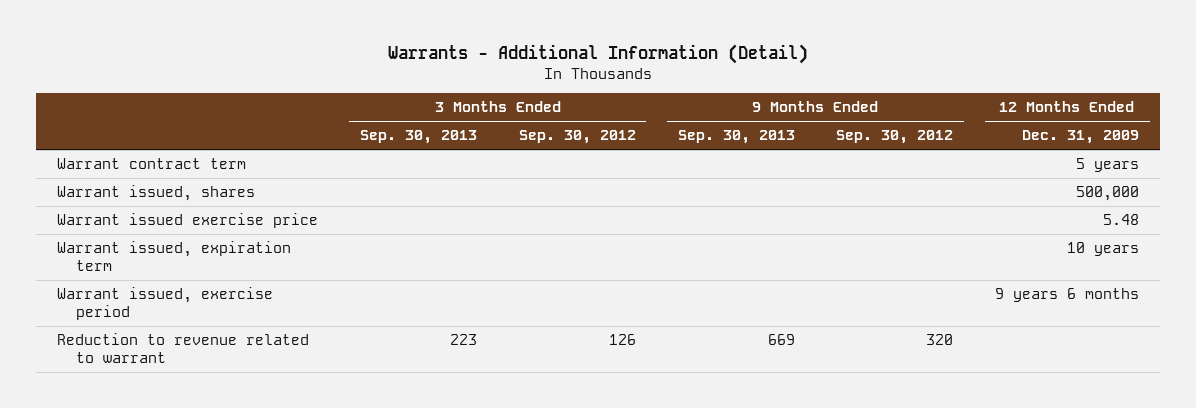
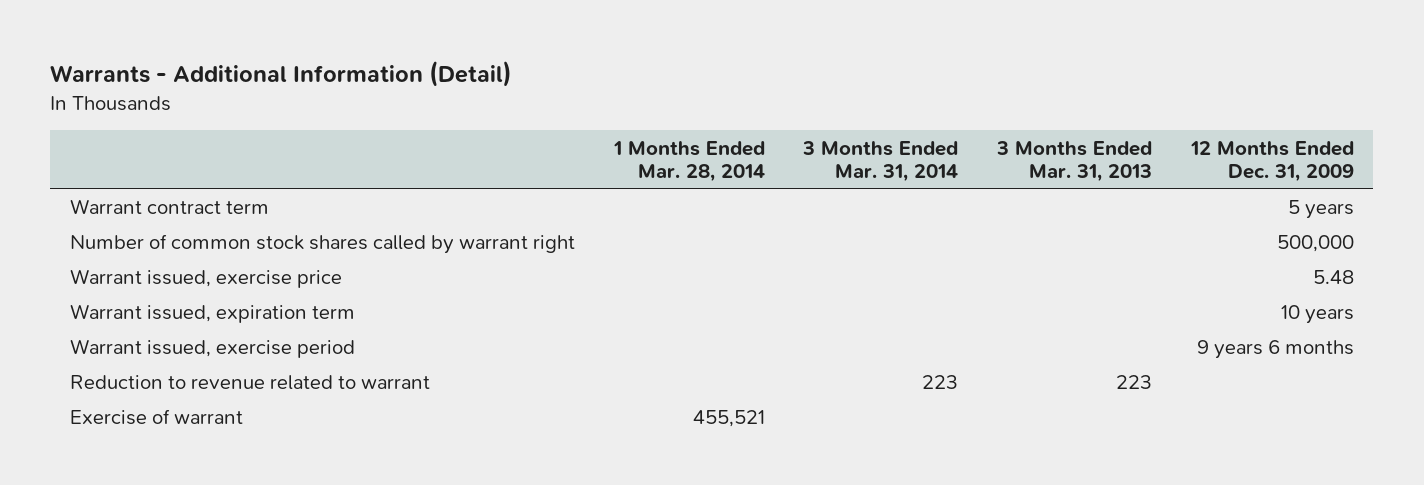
- | 3 Months Ended Sep. 30, 2013 | 3 Months Ended Sep. 30, 2012 | 9 Months Ended Sep. 30, 2013 | 9 Months Ended Sep. 30, 2012 | 12 Months Ended Dec. 31, 2009
+ | 1 Months Ended Mar. 28, 2014 | 3 Months Ended Mar. 31, 2014 | 3 Months Ended Mar. 31, 2013 | 12 Months Ended Dec. 31, 2009
- Warrant issued, shares | | | | | 500,000
- Warrant issued exercise price | | | | | 5.48
+ Number of common stock shares called by warrant right | | | | 500,000
+ Warrant issued, exercise price | | | | 5.48
+ Exercise of warrant | 455,521 | | |

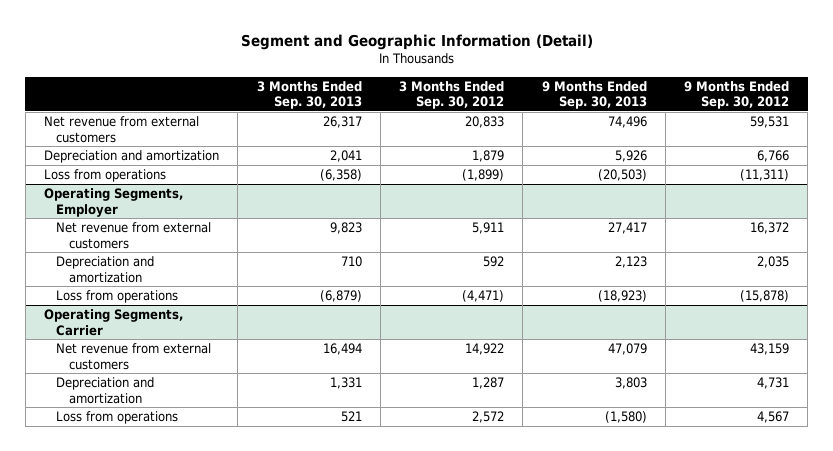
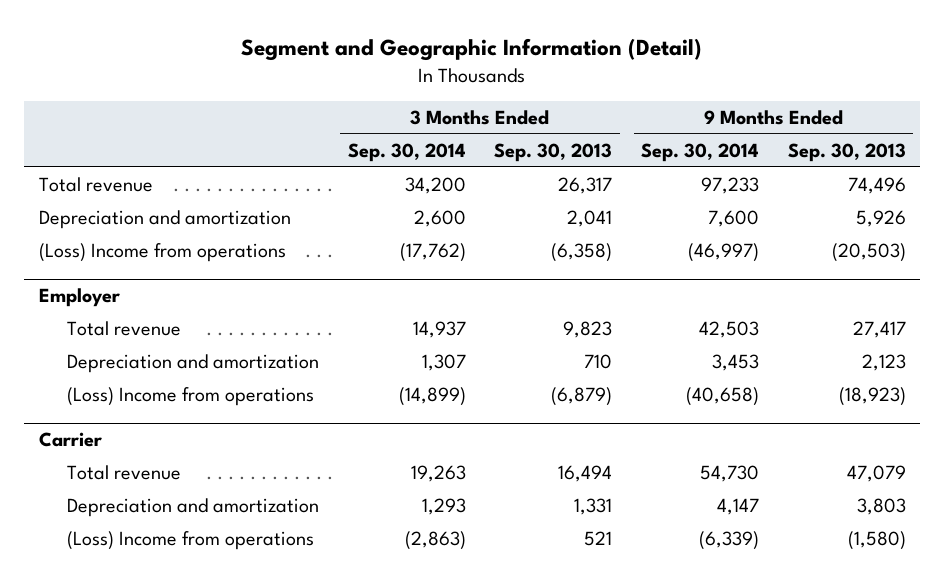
- | 3 Months Ended Sep. 30, 2013 | 3 Months Ended Sep. 30, 2012 | 9 Months Ended Sep. 30, 2013 | 9 Months Ended Sep. 30, 2012
+ | 3 Months Ended Sep. 30, 2014 | 3 Months Ended Sep. 30, 2013 | 9 Months Ended Sep. 30, 2014 | 9 Months Ended Sep. 30, 2013
- Net revenue from external customers | 26,317 | 20,833 | 74,496 | 59,531
+ Total revenue | 34,200 | 26,317 | 97,233 | 74,496
- Loss from operations | (6,358) | (1,899) | (20,503) | (11,311)
- Operating Segments, Employer
- Net revenue from external customers | 9,823 | 5,911 | 27,417 | 16,372
+ (Loss) Income from operations | (17,762) | (6,358) | (46,997) | (20,503)
+ Employer
+ Total revenue | 14,937 | 9,823 | 42,503 | 27,417
- Loss from operations | (6,879) | (4,471) | (18,923) | (15,878)
- Operating Segments, Carrier
- Net revenue from external customers | 16,494 | 14,922 | 47,079 | 43,159
+ (Loss) Income from operations | (14,899) | (6,879) | (40,658) | (18,923)
+ Carrier
+ Total revenue | 19,263 | 16,494 | 54,730 | 47,079
- Loss from operations | 521 | 2,572 | (1,580) | 4,567
+ (Loss) Income from operations | (2,863) | 521 | (6,339) | (1,580)

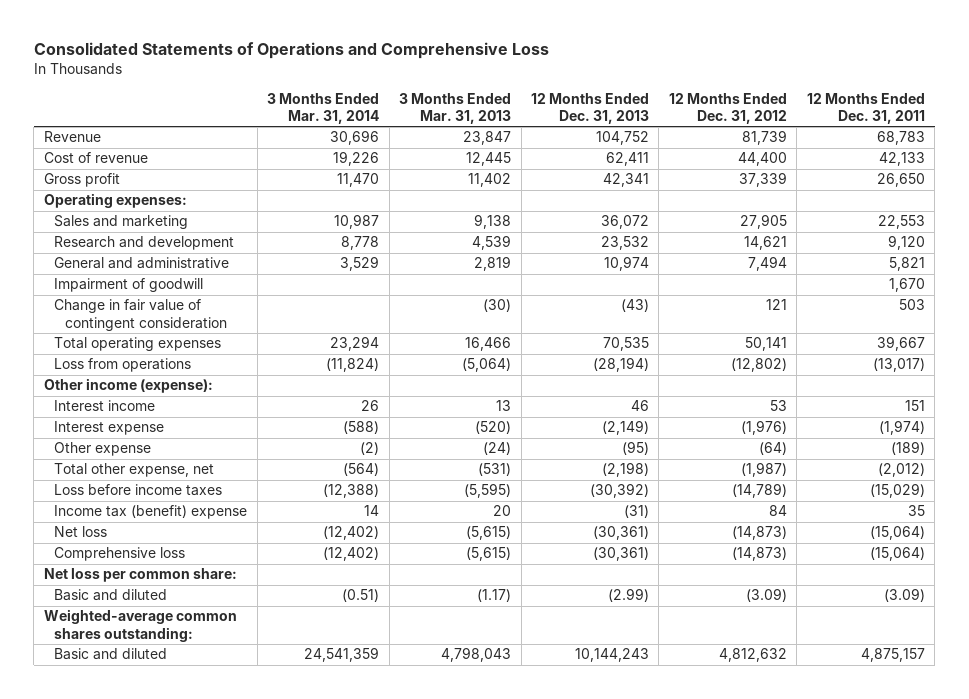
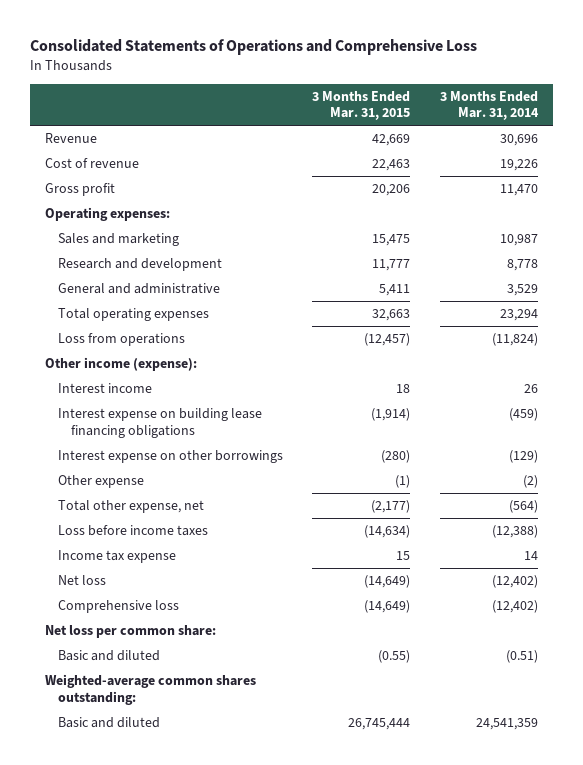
- | 3 Months Ended Mar. 31, 2014 | 3 Months Ended Mar. 31, 2013 | 12 Months Ended Dec. 31, 2013 | 12 Months Ended Dec. 31, 2012 | 12 Months Ended Dec. 31, 2011
+ | 3 Months Ended Mar. 31, 2015 | 3 Months Ended Mar. 31, 2014
- Impairment of goodwill | | | | | 1,670
- Change in fair value of contingent consideration | | (30) | (43) | 121 | 503
- Interest expense | (588) | (520) | (2,149) | (1,976) | (1,974)
+ Interest expense on building lease financing obligations | (1,914) | (459)
+ Interest expense on other borrowings | (280) | (129)
- Income tax (benefit) expense | 14 | 20 | (31) | 84 | 35
+ Income tax expense | 15 | 14

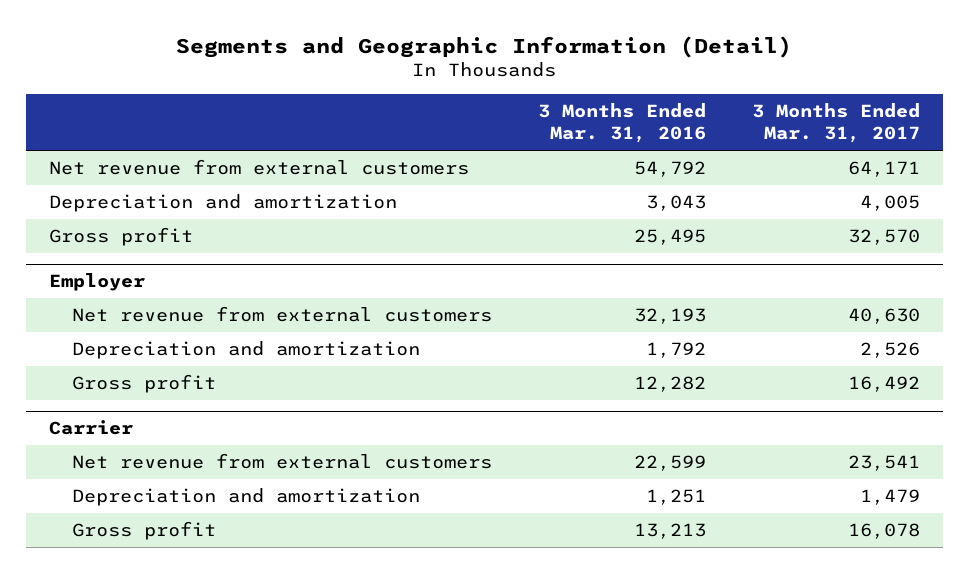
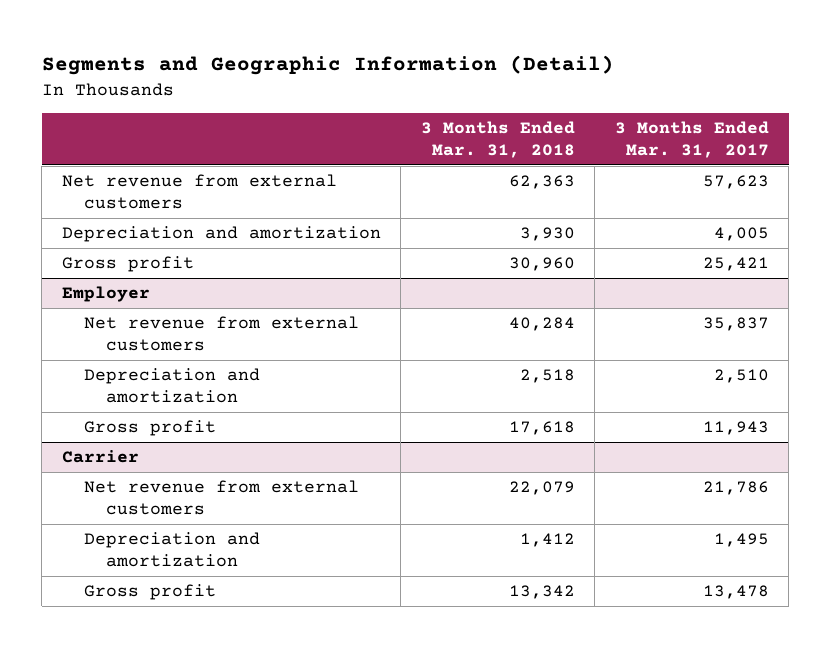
- | 3 Months Ended Mar. 31, 2016 | 3 Months Ended Mar. 31, 2017
+ | 3 Months Ended Mar. 31, 2018 | 3 Months Ended Mar. 31, 2017
- Net revenue from external customers | 54,792 | 64,171
+ Net revenue from external customers | 62,363 | 57,623
- Gross profit | 25,495 | 32,570
+ Gross profit | 30,960 | 25,421
@ Employer
- Net revenue from external customers | 32,193 | 40,630
- Depreciation and amortization | 1,792 | 2,526
- Gross profit | 12,282 | 16,492
+ Net revenue from external customers | 40,284 | 35,837
+ Depreciation and amortization | 2,518 | 2,510
+ Gross profit | 17,618 | 11,943
@ Carrier
- Net revenue from external customers | 22,599 | 23,541
- Depreciation and amortization | 1,251 | 1,479
- Gross profit | 13,213 | 16,078
+ Net revenue from external customers | 22,079 | 21,786
+ Depreciation and amortization | 1,412 | 1,495
+ Gross profit | 13,342 | 13,478

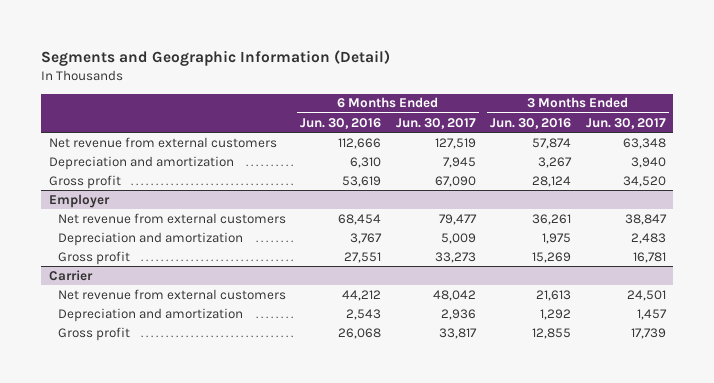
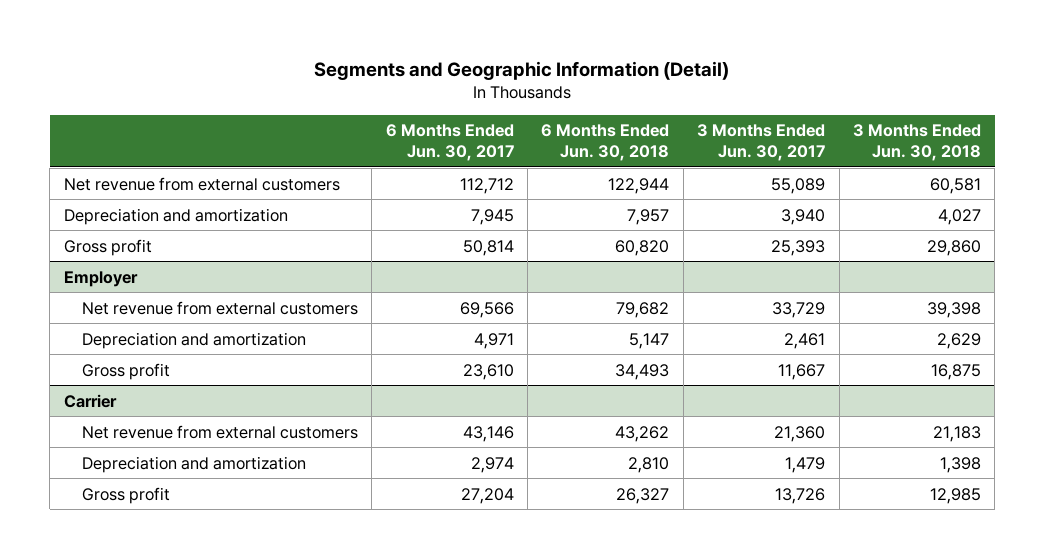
- | 6 Months Ended Jun. 30, 2016 | 6 Months Ended Jun. 30, 2017 | 3 Months Ended Jun. 30, 2016 | 3 Months Ended Jun. 30, 2017
+ | 6 Months Ended Jun. 30, 2017 | 6 Months Ended Jun. 30, 2018 | 3 Months Ended Jun. 30, 2017 | 3 Months Ended Jun. 30, 2018
- Net revenue from external customers | 112,666 | 127,519 | 57,874 | 63,348
+ Net revenue from external customers | 112,712 | 122,944 | 55,089 | 60,581
- Gross profit | 53,619 | 67,090 | 28,124 | 34,520
+ Gross profit | 50,814 | 60,820 | 25,393 | 29,860
@ Employer
- Net revenue from external customers | 68,454 | 79,477 | 36,261 | 38,847
- Depreciation and amortization | 3,767 | 5,009 | 1,975 | 2,483
- Gross profit | 27,551 | 33,273 | 15,269 | 16,781
+ Net revenue from external customers | 69,566 | 79,682 | 33,729 | 39,398
+ Depreciation and amortization | 4,971 | 5,147 | 2,461 | 2,629
+ Gross profit | 23,610 | 34,493 | 11,667 | 16,875
@ Carrier
- Net revenue from external customers | 44,212 | 48,042 | 21,613 | 24,501
- Depreciation and amortization | 2,543 | 2,936 | 1,292 | 1,457
- Gross profit | 26,068 | 33,817 | 12,855 | 17,739
+ Net revenue from external customers | 43,146 | 43,262 | 21,360 | 21,183
+ Depreciation and amortization | 2,974 | 2,810 | 1,479 | 1,398
+ Gross profit | 27,204 | 26,327 | 13,726 | 12,985

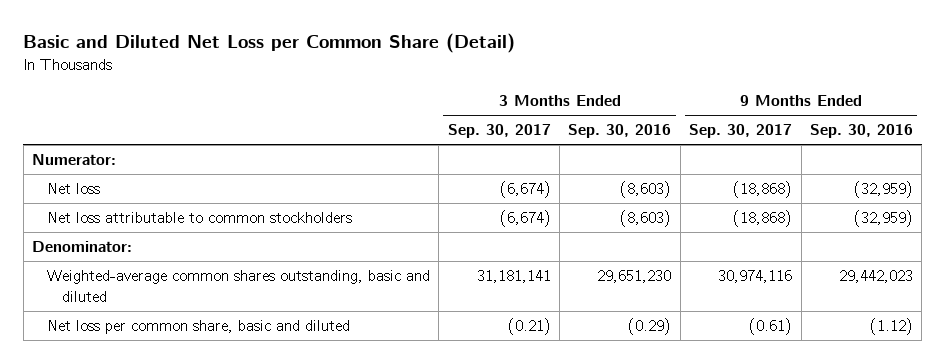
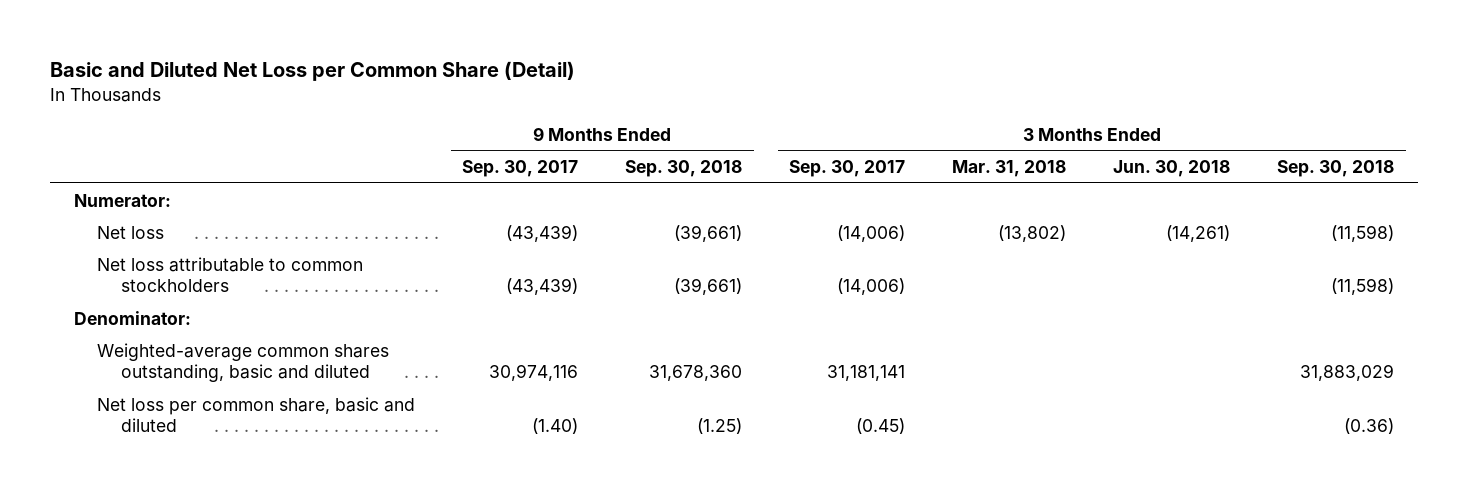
- | 3 Months Ended Sep. 30, 2017 | 3 Months Ended Sep. 30, 2016 | 9 Months Ended Sep. 30, 2017 | 9 Months Ended Sep. 30, 2016
+ | 9 Months Ended Sep. 30, 2017 | 9 Months Ended Sep. 30, 2018 | 3 Months Ended Sep. 30, 2017 | 3 Months Ended Mar. 31, 2018 | 3 Months Ended Jun. 30, 2018 | 3 Months Ended Sep. 30, 2018
- Net loss | (6,674) | (8,603) | (18,868) | (32,959)
- Net loss attributable to common stockholders | (6,674) | (8,603) | (18,868) | (32,959)
+ Net loss | (43,439) | (39,661) | (14,006) | (13,802) | (14,261) | (11,598)
+ Net loss attributable to common stockholders | (43,439) | (39,661) | (14,006) | | | (11,598)
- Net loss per common share, basic and diluted | (0.21) | (0.29) | (0.61) | (1.12)
+ Net loss per common share, basic and diluted | (1.40) | (1.25) | (0.45) | | | (0.36)

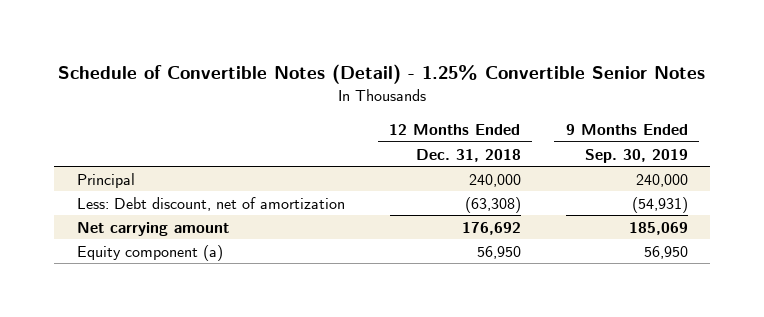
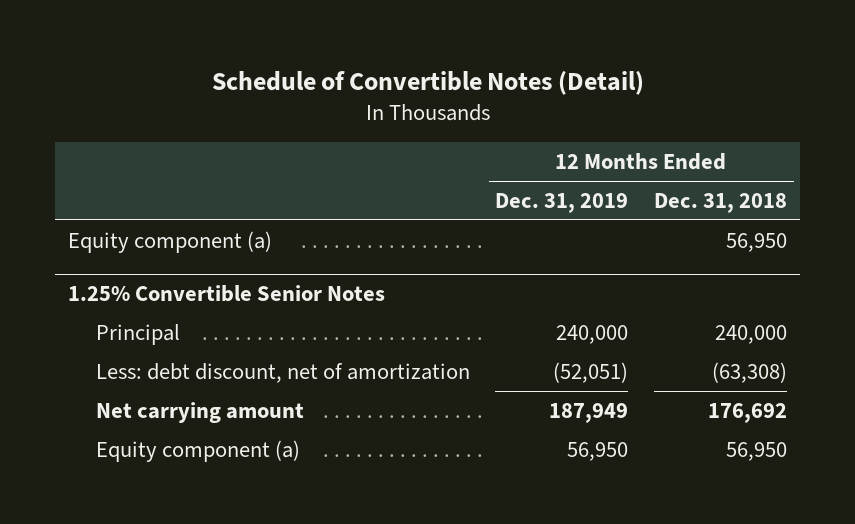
- Schedule of Convertible Notes (Detail) - 1.25% Convertible Senior Notes
+ Schedule of Convertible Notes (Detail)
- | 12 Months Ended Dec. 31, 2018 | 9 Months Ended Sep. 30, 2019
+ | 12 Months Ended Dec. 31, 2019 | 12 Months Ended Dec. 31, 2018
+ Equity component (a) | | 56,950
+ 1.25% Convertible Senior Notes
- Less: Debt discount, net of amortization | (63,308) | (54,931)
+ Less: debt discount, net of amortization | (52,051) | (63,308)

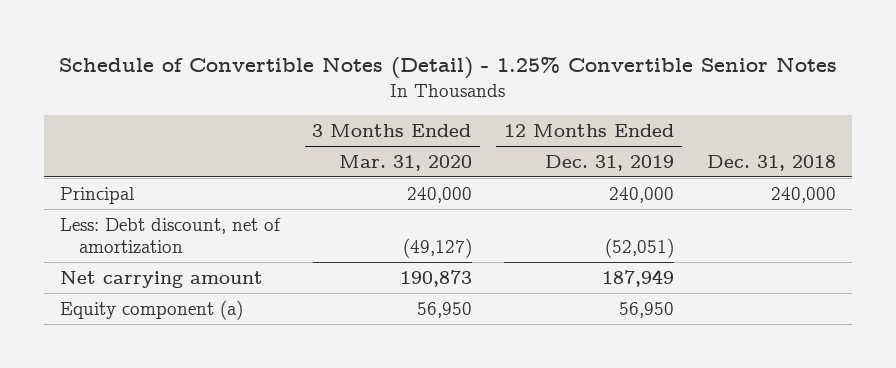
- Schedule of Convertible Notes (Detail)
+ Schedule of Convertible Notes (Detail) - 1.25% Convertible Senior Notes
- | 12 Months Ended Dec. 31, 2019 | 12 Months Ended Dec. 31, 2018
+ | 3 Months Ended Mar. 31, 2020 | 12 Months Ended Dec. 31, 2019 | Dec. 31, 2018
- Equity component (a) | | 56,950
- 1.25% Convertible Senior Notes
- Less: debt discount, net of amortization | (52,051) | (63,308)
+ Less: Debt discount, net of amortization | (49,127) | (52,051) |

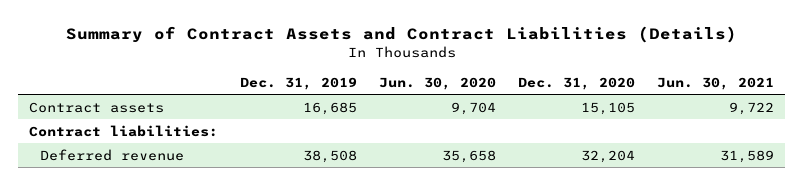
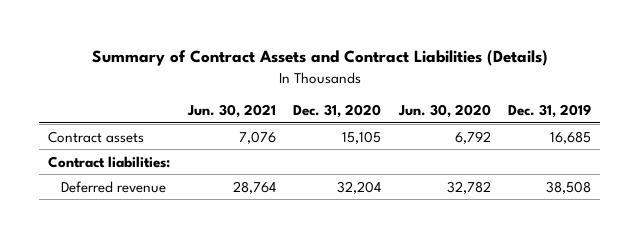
- | Dec. 31, 2019 | Jun. 30, 2020 | Dec. 31, 2020 | Jun. 30, 2021
+ | Jun. 30, 2021 | Dec. 31, 2020 | Jun. 30, 2020 | Dec. 31, 2019
- Contract assets | 16,685 | 9,704 | 15,105 | 9,722
+ Contract assets | 7,076 | 15,105 | 6,792 | 16,685
- Deferred revenue | 38,508 | 35,658 | 32,204 | 31,589
+ Deferred revenue | 28,764 | 32,204 | 32,782 | 38,508

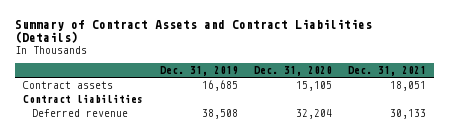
- | Jun. 30, 2021 | Dec. 31, 2020 | Jun. 30, 2020 | Dec. 31, 2019
+ | Dec. 31, 2019 | Dec. 31, 2020 | Dec. 31, 2021
- Contract liabilities:
+ Contract liabilities

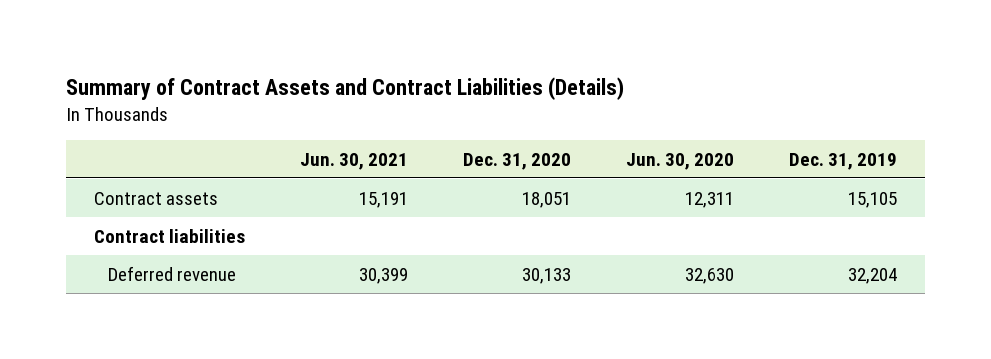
- | Dec. 31, 2019 | Dec. 31, 2020 | Dec. 31, 2021
+ | Jun. 30, 2021 | Dec. 31, 2020 | Jun. 30, 2020 | Dec. 31, 2019
- Contract assets | 16,685 | 15,105 | 18,051
+ Contract assets | 15,191 | 18,051 | 12,311 | 15,105
- Deferred revenue | 38,508 | 32,204 | 30,133
+ Deferred revenue | 30,399 | 30,133 | 32,630 | 32,204

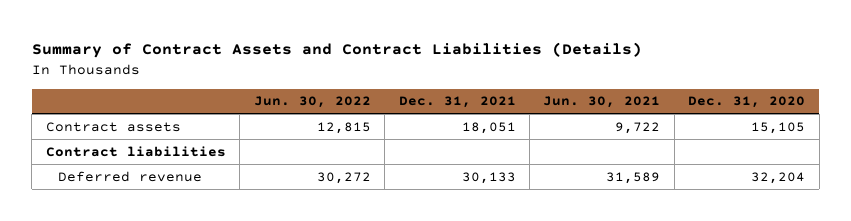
- | Jun. 30, 2021 | Dec. 31, 2020 | Jun. 30, 2020 | Dec. 31, 2019
+ | Jun. 30, 2022 | Dec. 31, 2021 | Jun. 30, 2021 | Dec. 31, 2020
- Contract assets | 15,191 | 18,051 | 12,311 | 15,105
+ Contract assets | 12,815 | 18,051 | 9,722 | 15,105
- Deferred revenue | 30,399 | 30,133 | 32,630 | 32,204
+ Deferred revenue | 30,272 | 30,133 | 31,589 | 32,204

